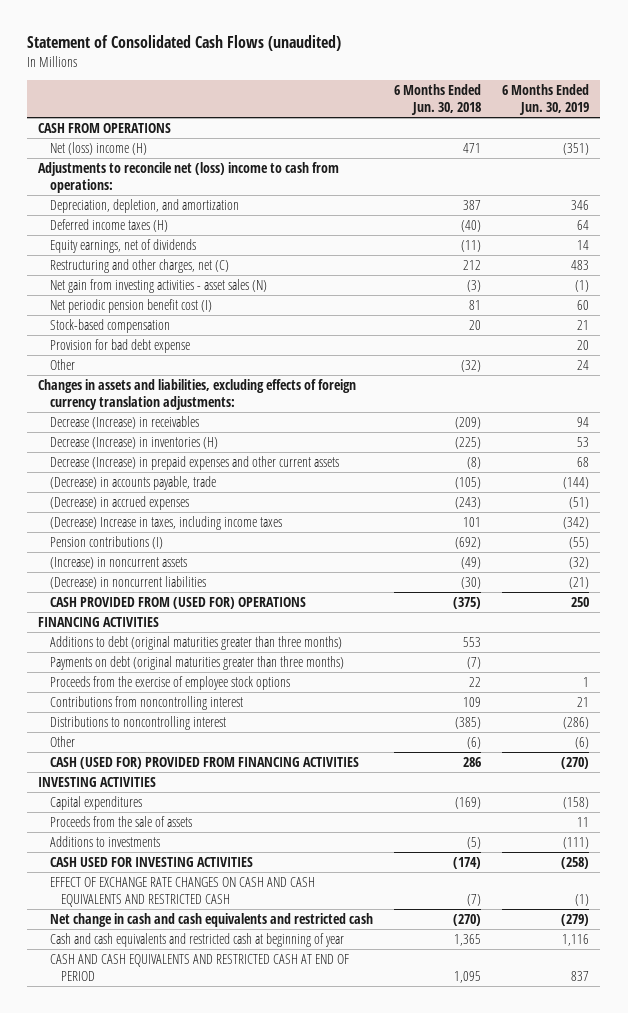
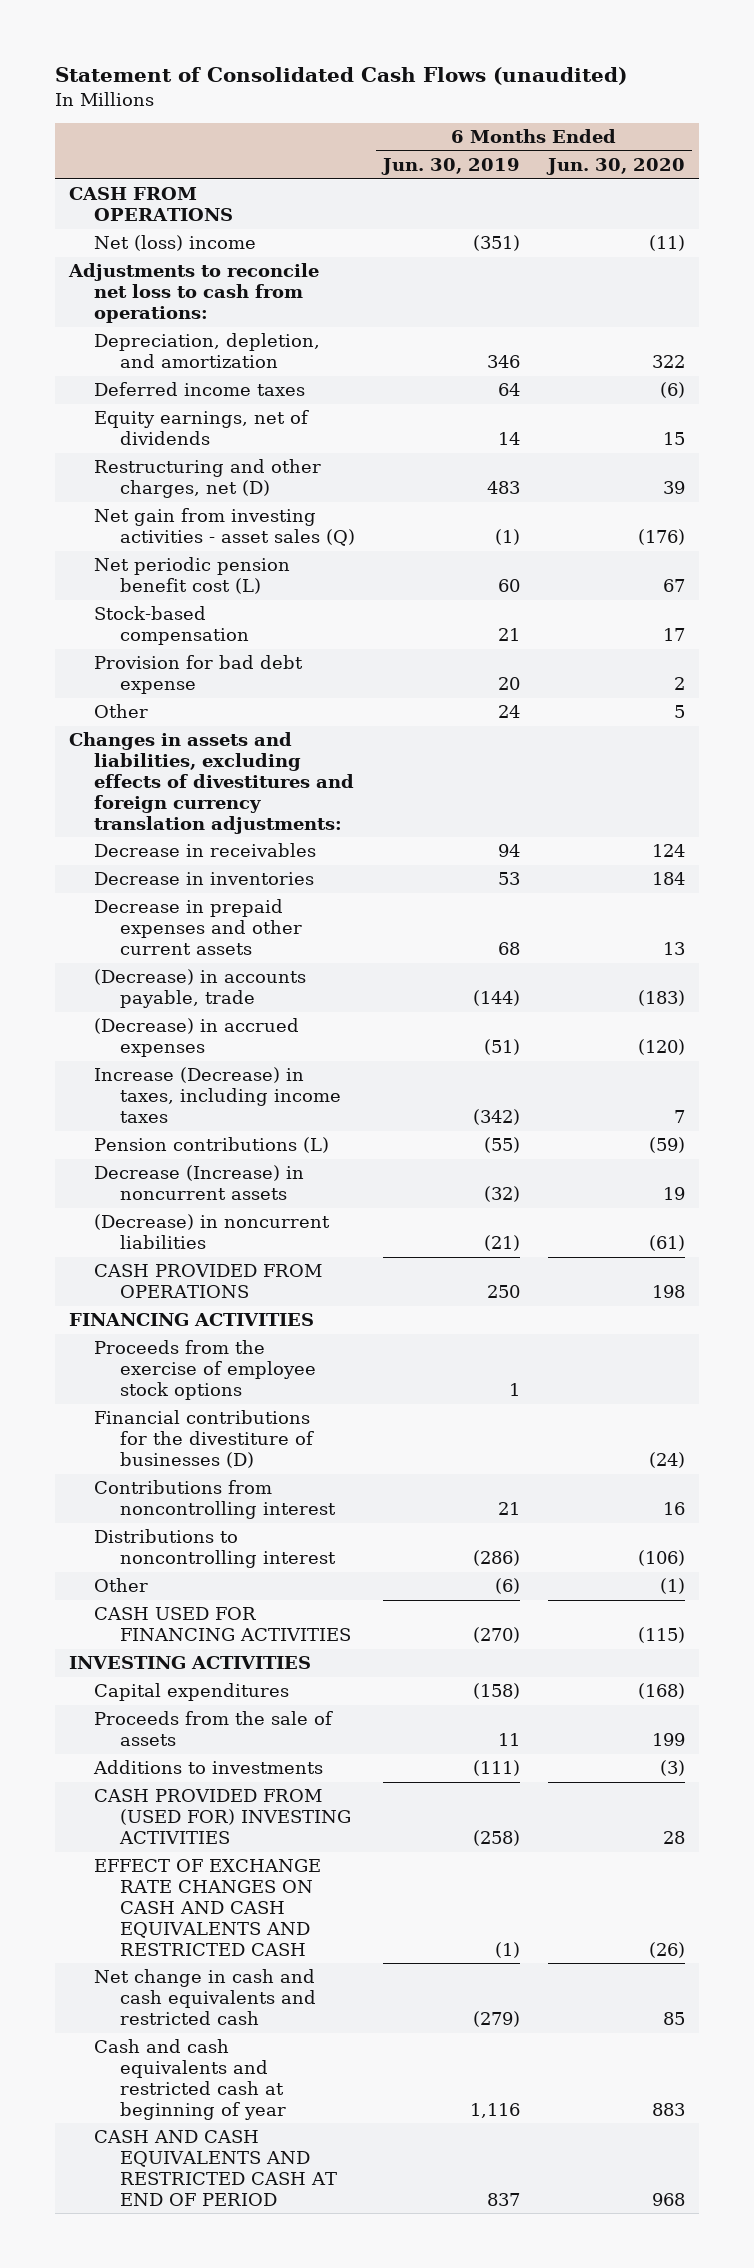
- | 6 Months Ended Jun. 30, 2018 | 6 Months Ended Jun. 30, 2019
+ | 6 Months Ended Jun. 30, 2019 | 6 Months Ended Jun. 30, 2020
- Net (loss) income (H) | 471 | (351)
- Adjustments to reconcile net (loss) income to cash from operations:
+ Net (loss) income | (351) | (11)
+ Adjustments to reconcile net loss to cash from operations:
- Deferred income taxes (H) | (40) | 64
+ Deferred income taxes | 64 | (6)
- Restructuring and other charges, net (C) | 212 | 483
- Net gain from investing activities - asset sales (N) | (3) | (1)
- Net periodic pension benefit cost (I) | 81 | 60
+ Restructuring and other charges, net (D) | 483 | 39
+ Net gain from investing activities - asset sales (Q) | (1) | (176)
+ Net periodic pension benefit cost (L) | 60 | 67
- Changes in assets and liabilities, excluding effects of foreign currency translation adjustments:
- Decrease (Increase) in receivables | (209) | 94
- Decrease (Increase) in inventories (H) | (225) | 53
- Decrease (Increase) in prepaid expenses and other current assets | (8) | 68
+ Changes in assets and liabilities, excluding effects of divestitures and foreign currency translation adjustments:
+ Decrease in receivables | 94 | 124
+ Decrease in inventories | 53 | 184
+ Decrease in prepaid expenses and other current assets | 68 | 13
- (Decrease) Increase in taxes, including income taxes | 101 | (342)
- Pension contributions (I) | (692) | (55)
- (Increase) in noncurrent assets | (49) | (32)
+ Increase (Decrease) in taxes, including income taxes | (342) | 7
+ Pension contributions (L) | (55) | (59)
+ Decrease (Increase) in noncurrent assets | (32) | 19
- CASH PROVIDED FROM (USED FOR) OPERATIONS | (375) | 250
+ CASH PROVIDED FROM OPERATIONS | 250 | 198
- Additions to debt (original maturities greater than three months) | 553 |
- Payments on debt (original maturities greater than three months) | (7) |
+ Financial contributions for the divestiture of businesses (D) | | (24)
- CASH (USED FOR) PROVIDED FROM FINANCING ACTIVITIES | 286 | (270)
+ CASH USED FOR FINANCING ACTIVITIES | (270) | (115)
- CASH USED FOR INVESTING ACTIVITIES | (174) | (258)
+ CASH PROVIDED FROM (USED FOR) INVESTING ACTIVITIES | (258) | 28

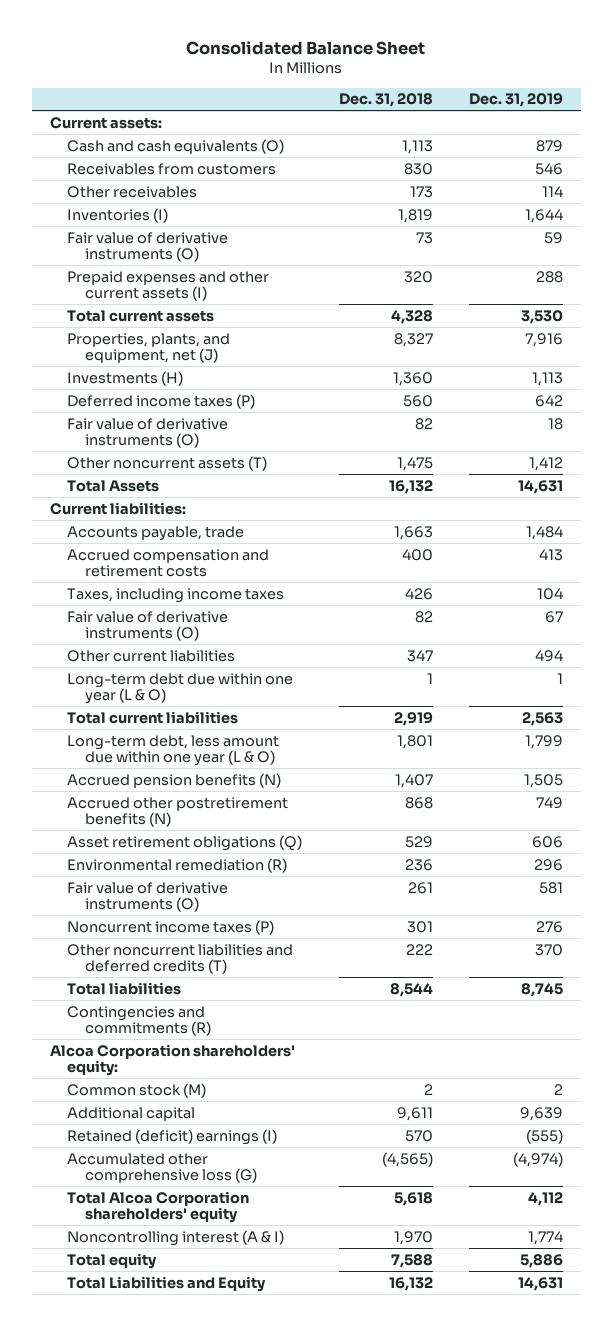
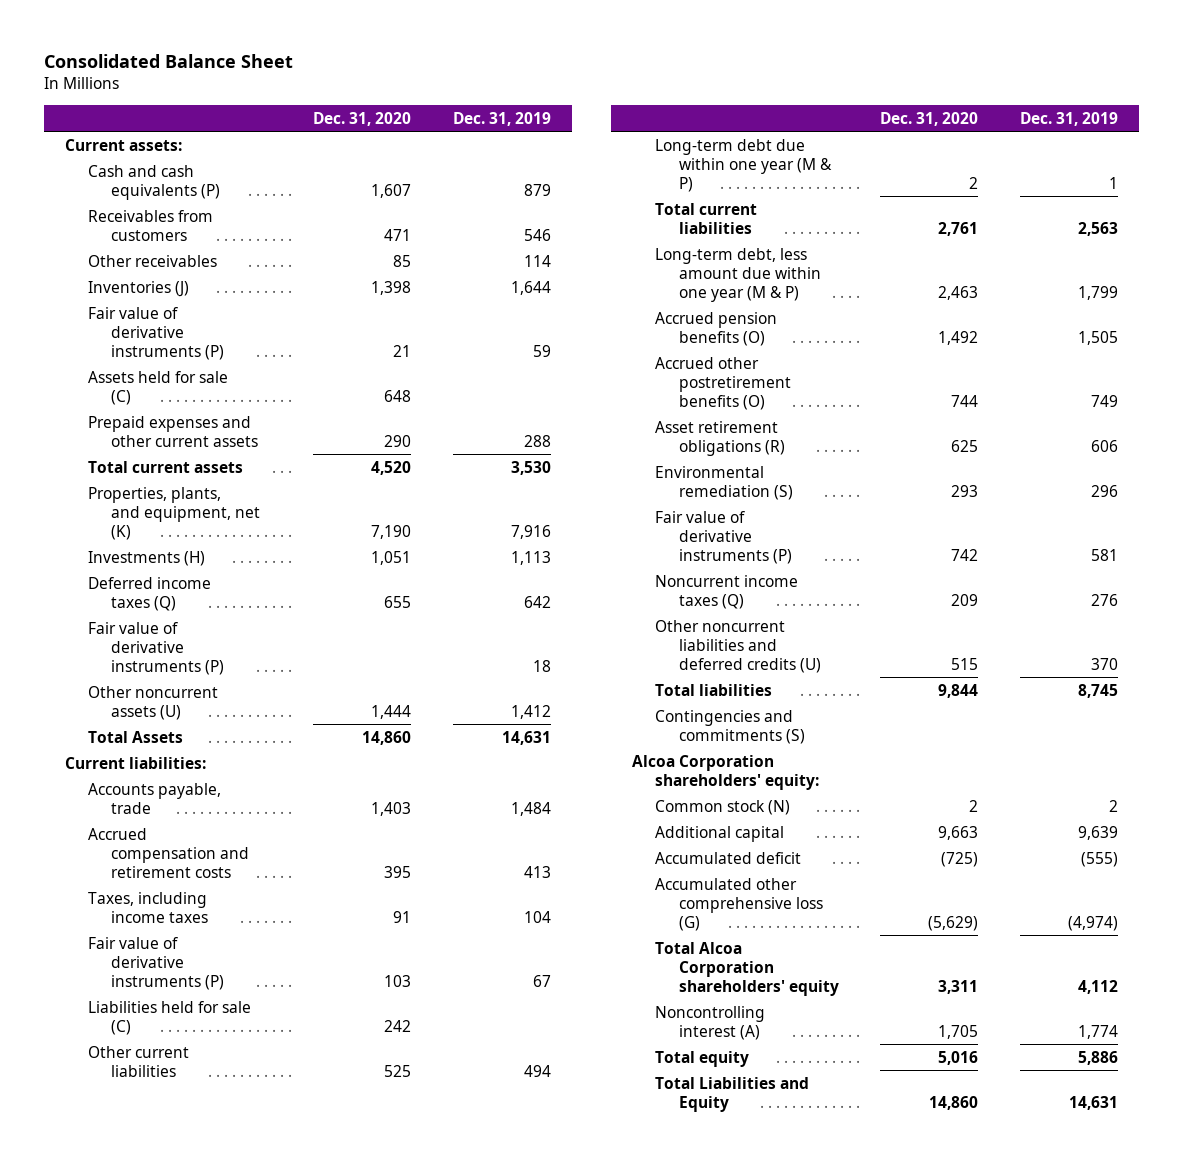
- | Dec. 31, 2018 | Dec. 31, 2019
+ | Dec. 31, 2020 | Dec. 31, 2019
- Cash and cash equivalents (O) | 1,113 | 879
+ Cash and cash equivalents (P) | 1,607 | 879
- Inventories (I) | 1,819 | 1,644
- Fair value of derivative instruments (O) | 73 | 59
- Prepaid expenses and other current assets (I) | 320 | 288
+ Inventories (J) | 1,398 | 1,644
+ Fair value of derivative instruments (P) | 21 | 59
+ Assets held for sale (C) | 648 |
+ Prepaid expenses and other current assets | 290 | 288
- Properties, plants, and equipment, net (J) | 8,327 | 7,916
+ Properties, plants, and equipment, net (K) | 7,190 | 7,916
- Deferred income taxes (P) | 560 | 642
- Fair value of derivative instruments (O) | 82 | 18
- Other noncurrent assets (T) | 1,475 | 1,412
+ Deferred income taxes (Q) | 655 | 642
+ Fair value of derivative instruments (P) | | 18
+ Other noncurrent assets (U) | 1,444 | 1,412
- Fair value of derivative instruments (O) | 82 | 67
+ Fair value of derivative instruments (P) | 103 | 67
+ Liabilities held for sale (C) | 242 |
- Long-term debt due within one year (L & O) | 1 | 1
+ Long-term debt due within one year (M & P) | 2 | 1
- Long-term debt, less amount due within one year (L & O) | 1,801 | 1,799
- Accrued pension benefits (N) | 1,407 | 1,505
- Accrued other postretirement benefits (N) | 868 | 749
- Asset retirement obligations (Q) | 529 | 606
- Environmental remediation (R) | 236 | 296
- Fair value of derivative instruments (O) | 261 | 581
- Noncurrent income taxes (P) | 301 | 276
- Other noncurrent liabilities and deferred credits (T) | 222 | 370
+ Long-term debt, less amount due within one year (M & P) | 2,463 | 1,799
+ Accrued pension benefits (O) | 1,492 | 1,505
+ Accrued other postretirement benefits (O) | 744 | 749
+ Asset retirement obligations (R) | 625 | 606
+ Environmental remediation (S) | 293 | 296
+ Fair value of derivative instruments (P) | 742 | 581
+ Noncurrent income taxes (Q) | 209 | 276
+ Other noncurrent liabilities and deferred credits (U) | 515 | 370
- Contingencies and commitments (R)
+ Contingencies and commitments (S)
- Common stock (M) | 2 | 2
+ Common stock (N) | 2 | 2
- Retained (deficit) earnings (I) | 570 | (555)
+ Accumulated deficit | (725) | (555)
- Noncontrolling interest (A & I) | 1,970 | 1,774
+ Noncontrolling interest (A) | 1,705 | 1,774

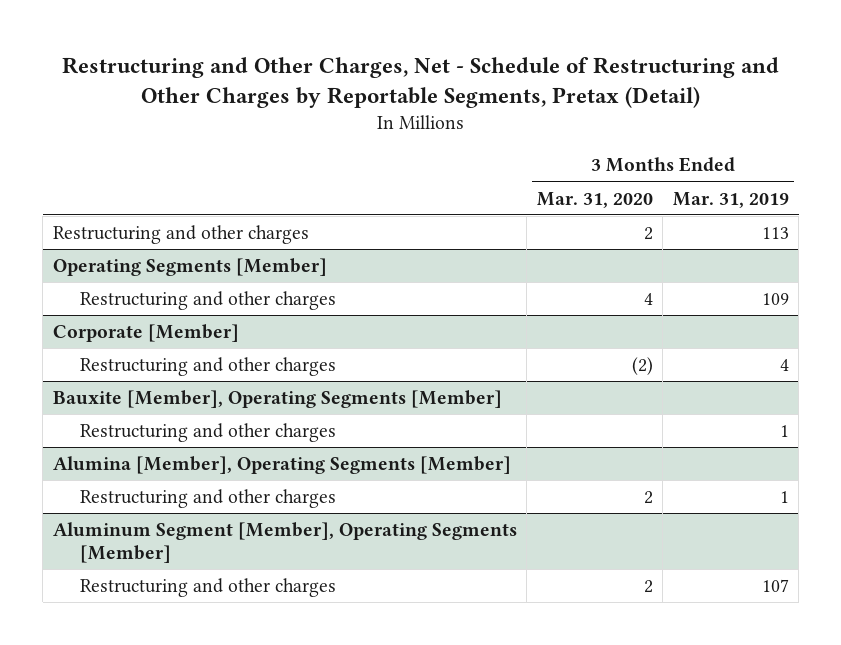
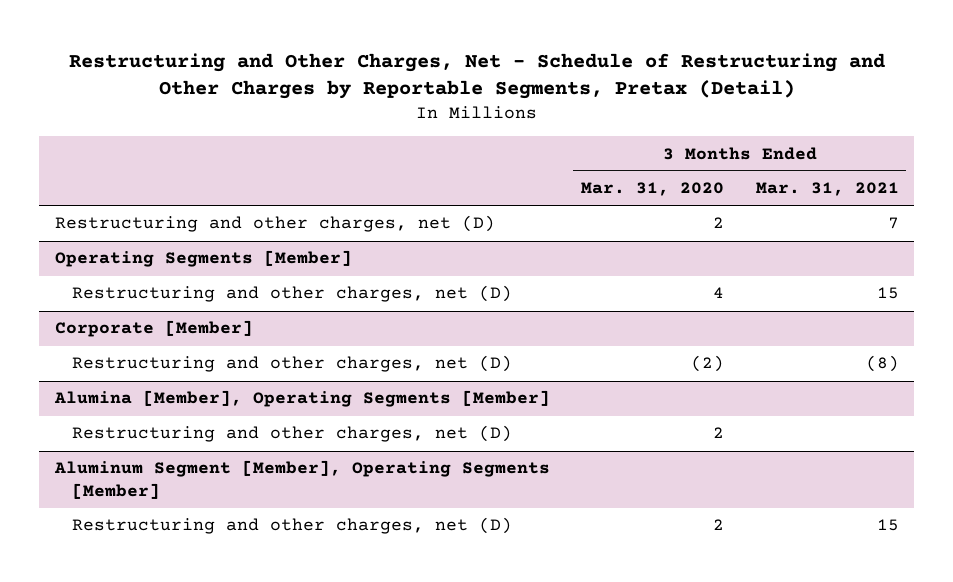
- | 3 Months Ended Mar. 31, 2020 | 3 Months Ended Mar. 31, 2019
+ | 3 Months Ended Mar. 31, 2020 | 3 Months Ended Mar. 31, 2021
- Restructuring and other charges | 2 | 113
+ Restructuring and other charges, net (D) | 2 | 7
@ Operating Segments [Member]
- Restructuring and other charges | 4 | 109
+ Restructuring and other charges, net (D) | 4 | 15
@ Corporate [Member]
- Restructuring and other charges | (2) | 4
- Bauxite [Member], Operating Segments [Member]
- Restructuring and other charges | | 1
@ Corporate [Member]
+ Restructuring and other charges, net (D) | (2) | (8)
@ Alumina [Member], Operating Segments [Member]
- Restructuring and other charges | 2 | 1
+ Restructuring and other charges, net (D) | 2 |
@ Aluminum Segment [Member], Operating Segments [Member]
- Restructuring and other charges | 2 | 107
+ Restructuring and other charges, net (D) | 2 | 15

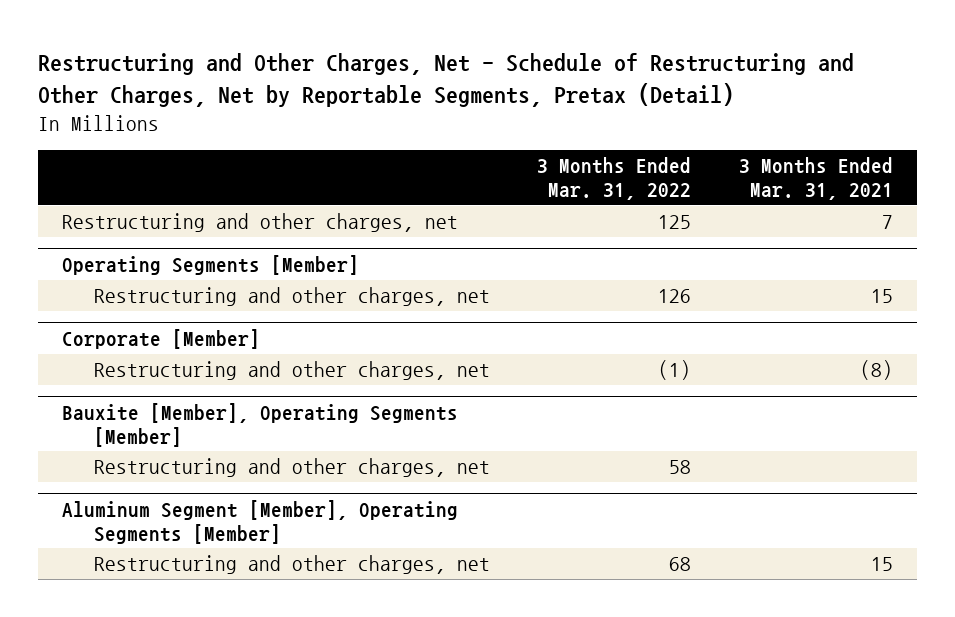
- Restructuring and Other Charges, Net - Schedule of Restructuring and Other Charges by Reportable Segments, Pretax (Detail)
+ Restructuring and Other Charges, Net - Schedule of Restructuring and Other Charges, Net by Reportable Segments, Pretax (Detail)
- | 3 Months Ended Mar. 31, 2020 | 3 Months Ended Mar. 31, 2021
+ | 3 Months Ended Mar. 31, 2022 | 3 Months Ended Mar. 31, 2021
- Restructuring and other charges, net (D) | 2 | 7
+ Restructuring and other charges, net | 125 | 7
@ Operating Segments [Member]
- Restructuring and other charges, net (D) | 4 | 15
+ Restructuring and other charges, net | 126 | 15
@ Corporate [Member]
- Restructuring and other charges, net (D) | (2) | (8)
- Alumina [Member], Operating Segments [Member]
- Restructuring and other charges, net (D) | 2 |
@ Corporate [Member]
+ Restructuring and other charges, net | (1) | (8)
+ Bauxite [Member], Operating Segments [Member]
+ Restructuring and other charges, net | 58 |
@ Aluminum Segment [Member], Operating Segments [Member]
- Restructuring and other charges, net (D) | 2 | 15
+ Restructuring and other charges, net | 68 | 15

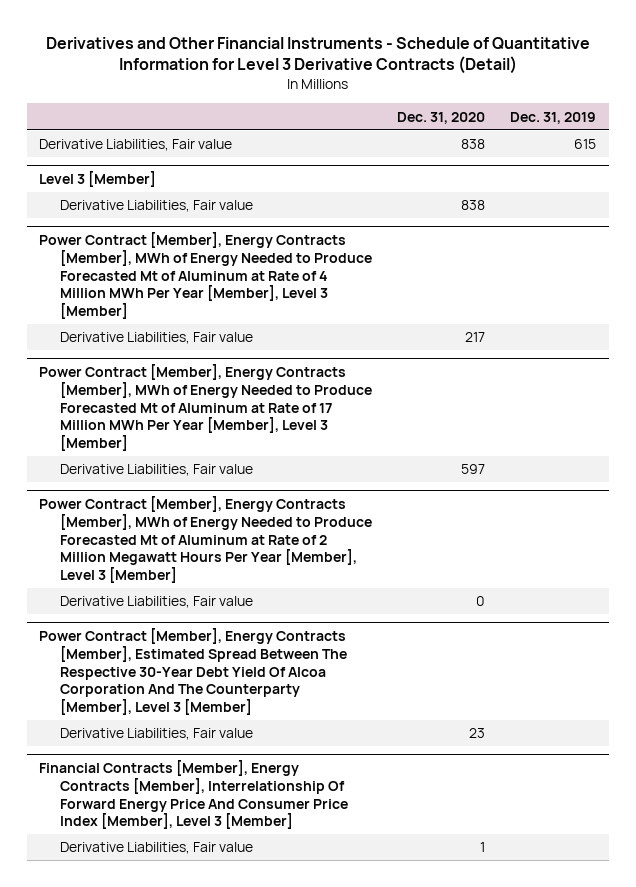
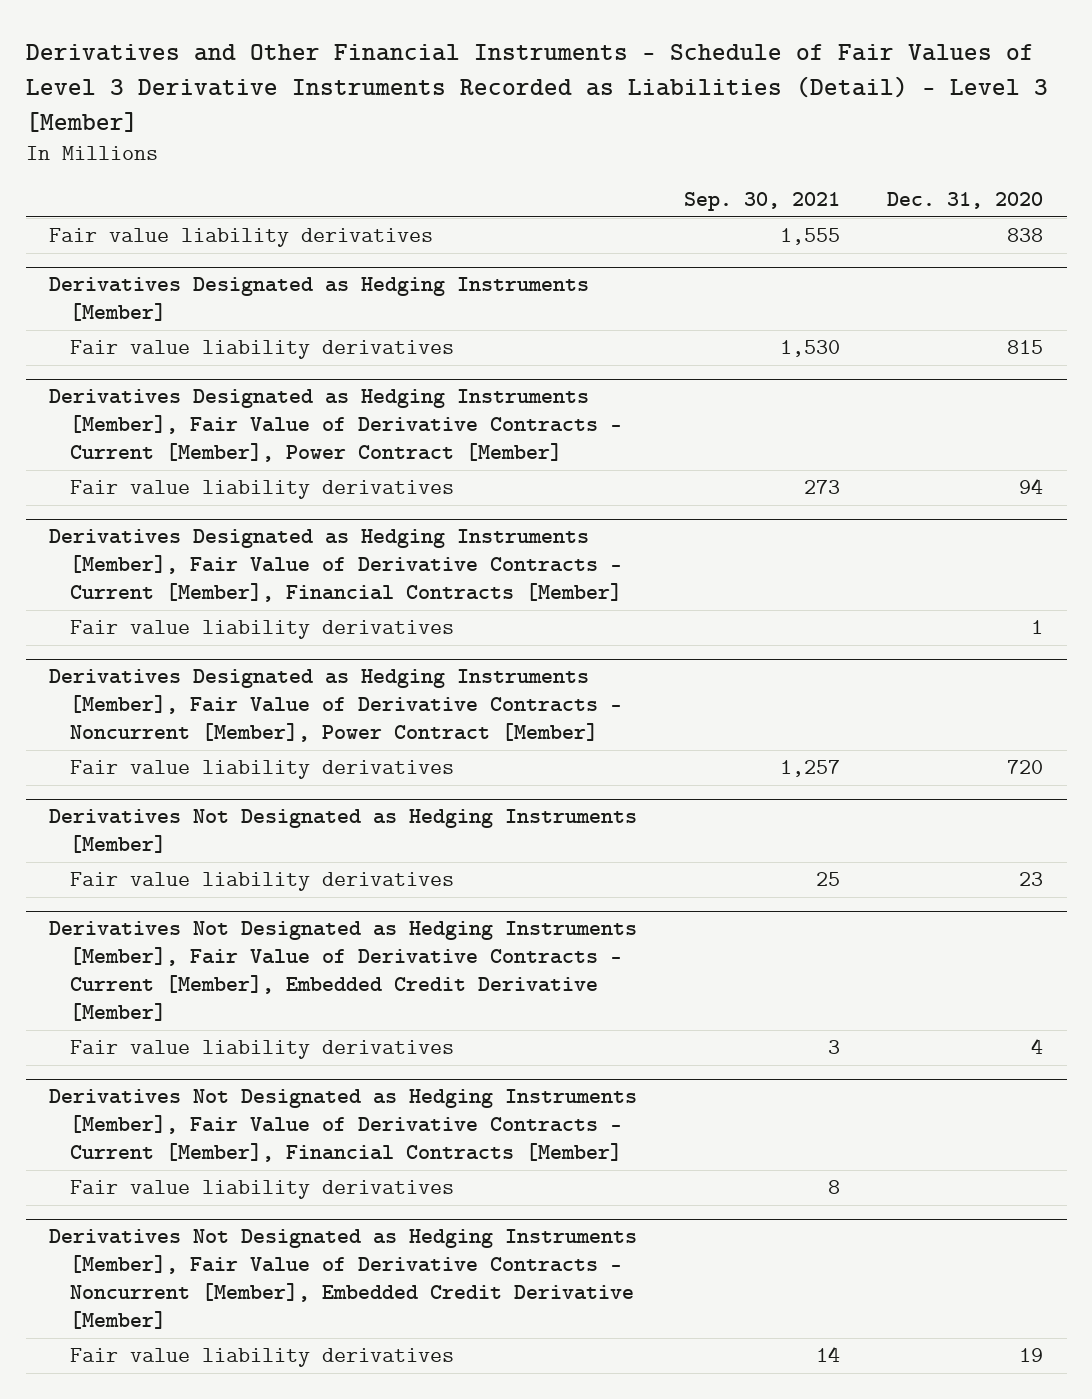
- Derivatives and Other Financial Instruments - Schedule of Quantitative Information for Level 3 Derivative Contracts (Detail)
+ Derivatives and Other Financial Instruments - Schedule of Fair Values of Level 3 Derivative Instruments Recorded as Liabilities (Detail) - Level 3 [Member]
- | Dec. 31, 2020 | Dec. 31, 2019
+ | Sep. 30, 2021 | Dec. 31, 2020
- Derivative Liabilities, Fair value | 838 | 615
- Level 3 [Member]
- Derivative Liabilities, Fair value | 838 |
- Power Contract [Member], Energy Contracts [Member], MWh of Energy Needed to Produce Forecasted Mt of Aluminum at Rate of 4 Million MWh Per Year [Member], Level 3 [Member]
- Derivative Liabilities, Fair value | 217 |
- Power Contract [Member], Energy Contracts [Member], MWh of Energy Needed to Produce Forecasted Mt of Aluminum at Rate of 17 Million MWh Per Year [Member], Level 3 [Member]
- Derivative Liabilities, Fair value | 597 |
- Power Contract [Member], Energy Contracts [Member], MWh of Energy Needed to Produce Forecasted Mt of Aluminum at Rate of 2 Million Megawatt Hours Per Year [Member], Level 3 [Member]
- Derivative Liabilities, Fair value | 0 |
- Power Contract [Member], Energy Contracts [Member], Estimated Spread Between The Respective 30-Year Debt Yield Of Alcoa Corporation And The Counterparty [Member], Level 3 [Member]
- Derivative Liabilities, Fair value | 23 |
- Financial Contracts [Member], Energy Contracts [Member], Interrelationship Of Forward Energy Price And Consumer Price Index [Member], Level 3 [Member]
- Derivative Liabilities, Fair value | 1 |
+ Fair value liability derivatives | 1,555 | 838
+ Derivatives Designated as Hedging Instruments [Member]
+ Fair value liability derivatives | 1,530 | 815
+ Derivatives Designated as Hedging Instruments [Member], Fair Value of Derivative Contracts - Current [Member], Power Contract [Member]
+ Fair value liability derivatives | 273 | 94
+ Derivatives Designated as Hedging Instruments [Member], Fair Value of Derivative Contracts - Current [Member], Financial Contracts [Member]
+ Fair value liability derivatives | | 1
+ Derivatives Designated as Hedging Instruments [Member], Fair Value of Derivative Contracts - Noncurrent [Member], Power Contract [Member]
+ Fair value liability derivatives | 1,257 | 720
+ Derivatives Not Designated as Hedging Instruments [Member]
+ Fair value liability derivatives | 25 | 23
+ Derivatives Not Designated as Hedging Instruments [Member], Fair Value of Derivative Contracts - Current [Member], Embedded Credit Derivative [Member]
+ Fair value liability derivatives | 3 | 4
+ Derivatives Not Designated as Hedging Instruments [Member], Fair Value of Derivative Contracts - Current [Member], Financial Contracts [Member]
+ Fair value liability derivatives | 8 |
+ Derivatives Not Designated as Hedging Instruments [Member], Fair Value of Derivative Contracts - Noncurrent [Member], Embedded Credit Derivative [Member]
+ Fair value liability derivatives | 14 | 19

